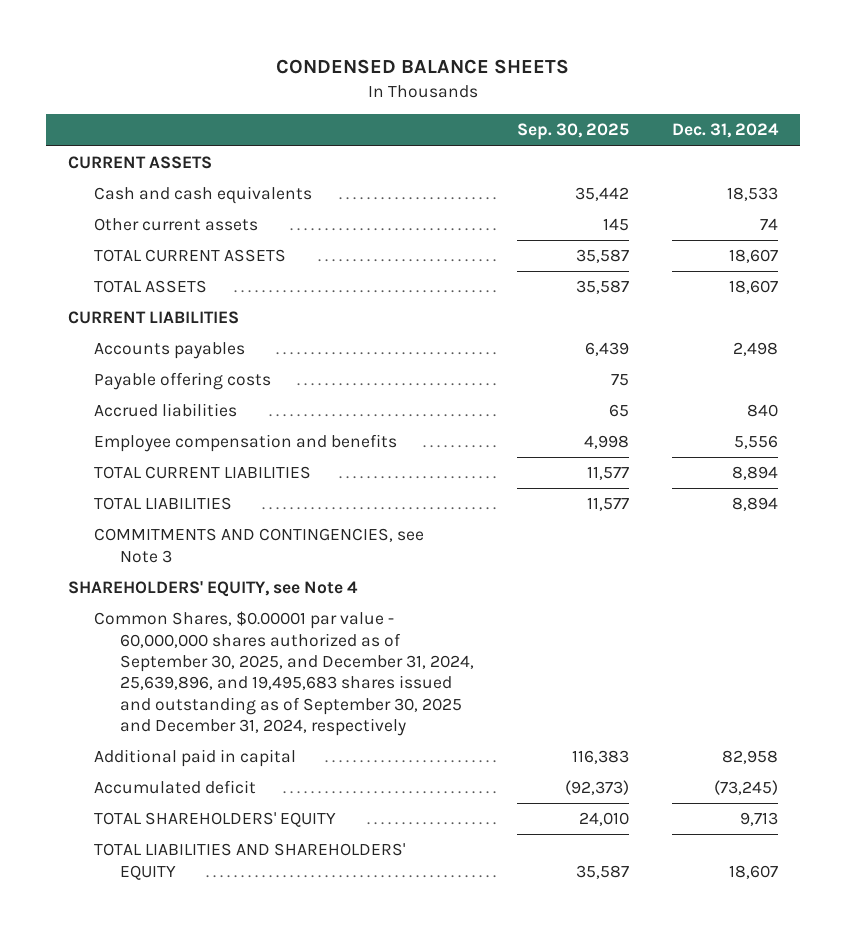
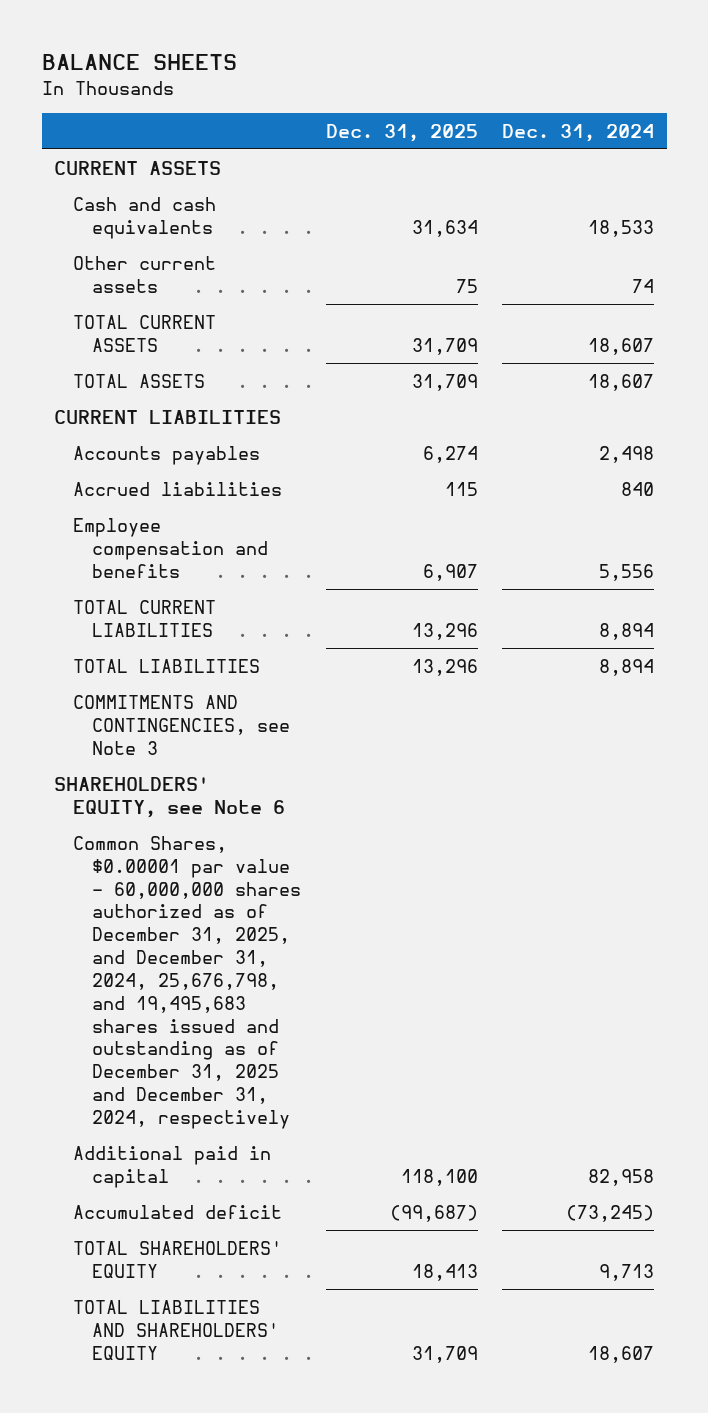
- CONDENSED BALANCE SHEETS
+ BALANCE SHEETS
- | Sep. 30, 2025 | Dec. 31, 2024
+ | Dec. 31, 2025 | Dec. 31, 2024
- Payable offering costs | 75 |
- SHAREHOLDERS' EQUITY, see Note 4
- Common Shares, $0.00001 par value - 60,000,000 shares authorized as of September 30, 2025, and December 31, 2024, 25,639,896, and 19,495,683 shares issued and outstanding as of September 30, 2025 and December 31, 2024, respectively
+ SHAREHOLDERS' EQUITY, see Note 6
+ Common Shares, $0.00001 par value - 60,000,000 shares authorized as of December 31, 2025, and December 31, 2024, 25,676,798, and 19,495,683 shares issued and outstanding as of December 31, 2025 and December 31, 2024, respectively

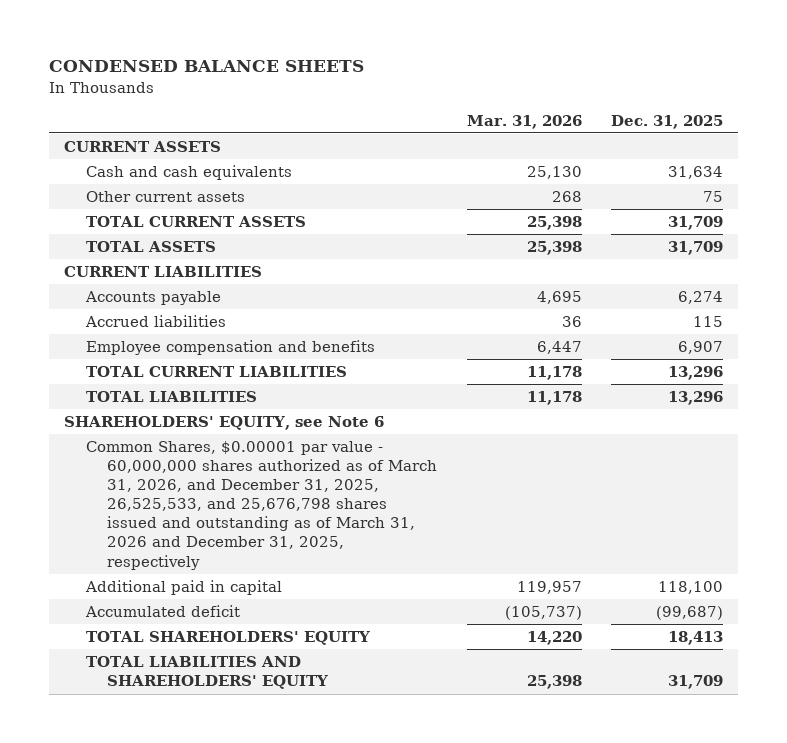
- BALANCE SHEETS
+ CONDENSED BALANCE SHEETS
- | Dec. 31, 2025 | Dec. 31, 2024
+ | Mar. 31, 2026 | Dec. 31, 2025
- Accounts payables | 6,274 | 2,498
+ Accounts payable | 4,695 | 6,274
- COMMITMENTS AND CONTINGENCIES, see Note 3
- Common Shares, $0.00001 par value - 60,000,000 shares authorized as of December 31, 2025, and December 31, 2024, 25,676,798, and 19,495,683 shares issued and outstanding as of December 31, 2025 and December 31, 2024, respectively
+ Common Shares, $0.00001 par value - 60,000,000 shares authorized as of March 31, 2026, and December 31, 2025, 26,525,533, and 25,676,798 shares issued and outstanding as of March 31, 2026 and December 31, 2025, respectively

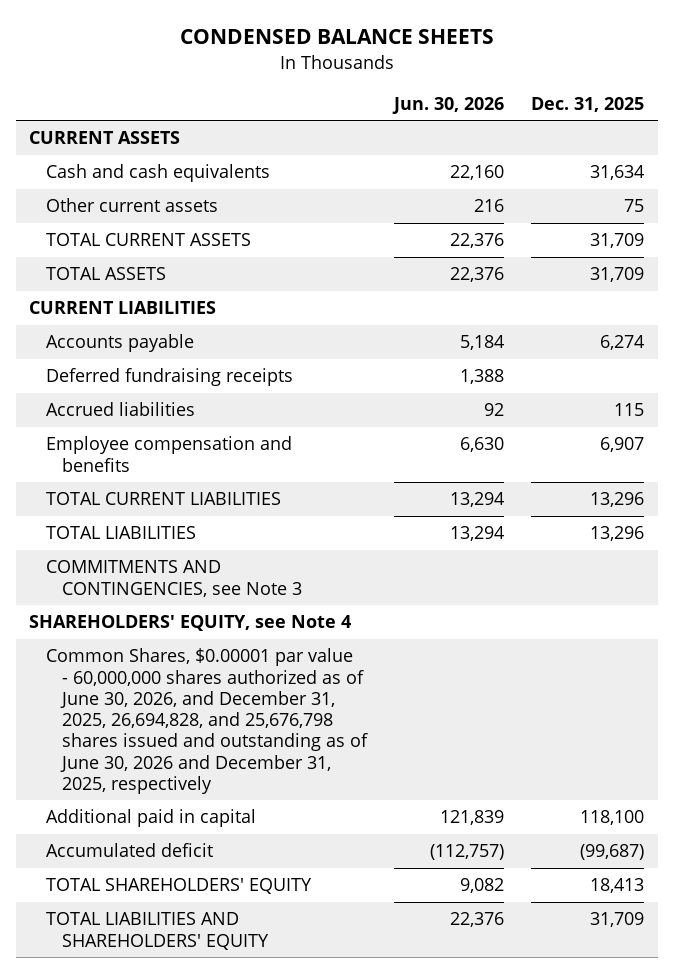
- | Mar. 31, 2026 | Dec. 31, 2025
+ | Jun. 30, 2026 | Dec. 31, 2025
+ Deferred fundraising receipts | 1,388 |
- SHAREHOLDERS' EQUITY, see Note 6
- Common Shares, $0.00001 par value - 60,000,000 shares authorized as of March 31, 2026, and December 31, 2025, 26,525,533, and 25,676,798 shares issued and outstanding as of March 31, 2026 and December 31, 2025, respectively
+ COMMITMENTS AND CONTINGENCIES, see Note 3
+ SHAREHOLDERS' EQUITY, see Note 4
+ Common Shares, $0.00001 par value - 60,000,000 shares authorized as of June 30, 2026, and December 31, 2025, 26,694,828, and 25,676,798 shares issued and outstanding as of June 30, 2026 and December 31, 2025, respectively

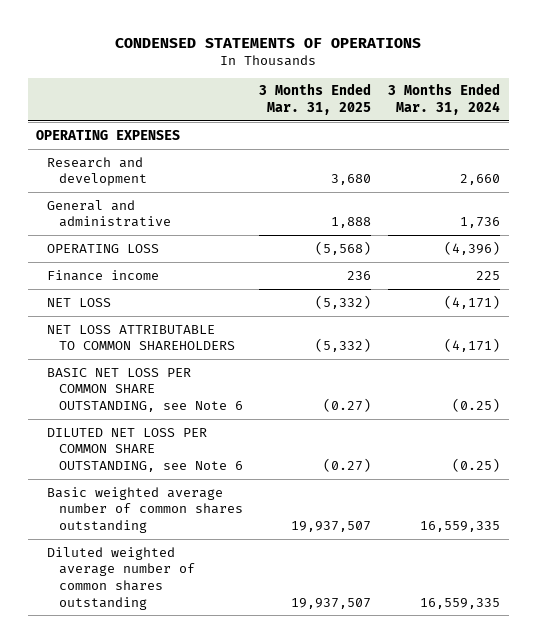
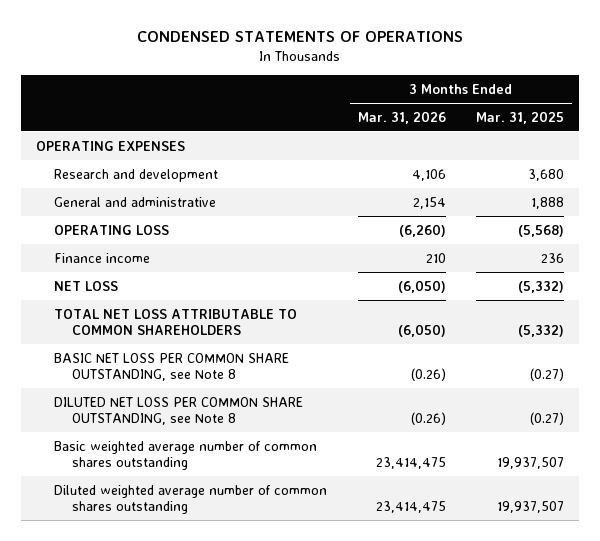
- | 3 Months Ended Mar. 31, 2025 | 3 Months Ended Mar. 31, 2024
+ | 3 Months Ended Mar. 31, 2026 | 3 Months Ended Mar. 31, 2025
- NET LOSS ATTRIBUTABLE TO COMMON SHAREHOLDERS | (5,332) | (4,171)
- BASIC NET LOSS PER COMMON SHARE OUTSTANDING, see Note 6 | (0.27) | (0.25)
- DILUTED NET LOSS PER COMMON SHARE OUTSTANDING, see Note 6 | (0.27) | (0.25)
+ TOTAL NET LOSS ATTRIBUTABLE TO COMMON SHAREHOLDERS | (6,050) | (5,332)
+ BASIC NET LOSS PER COMMON SHARE OUTSTANDING, see Note 8 | (0.26) | (0.27)
+ DILUTED NET LOSS PER COMMON SHARE OUTSTANDING, see Note 8 | (0.26) | (0.27)

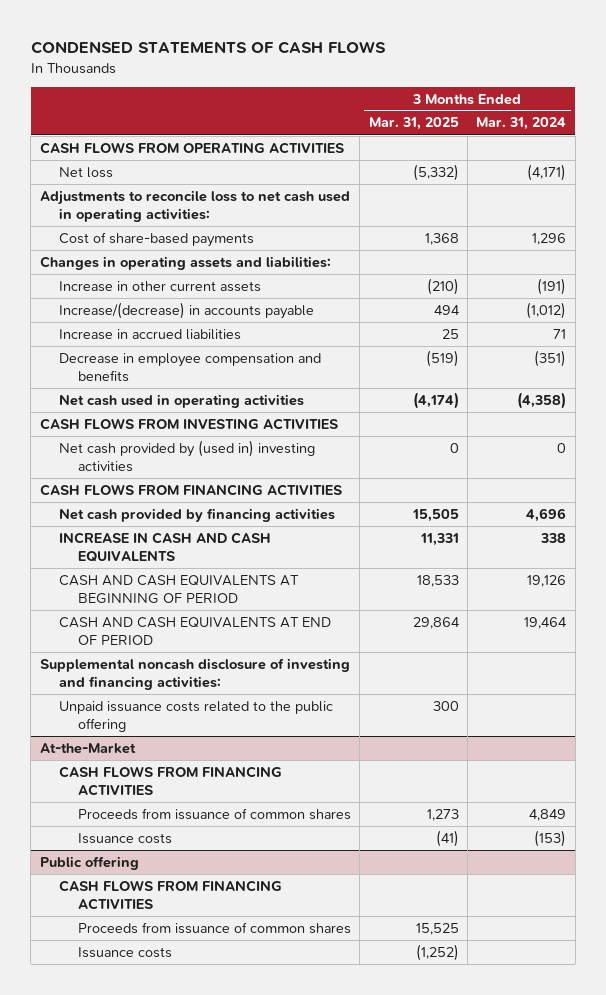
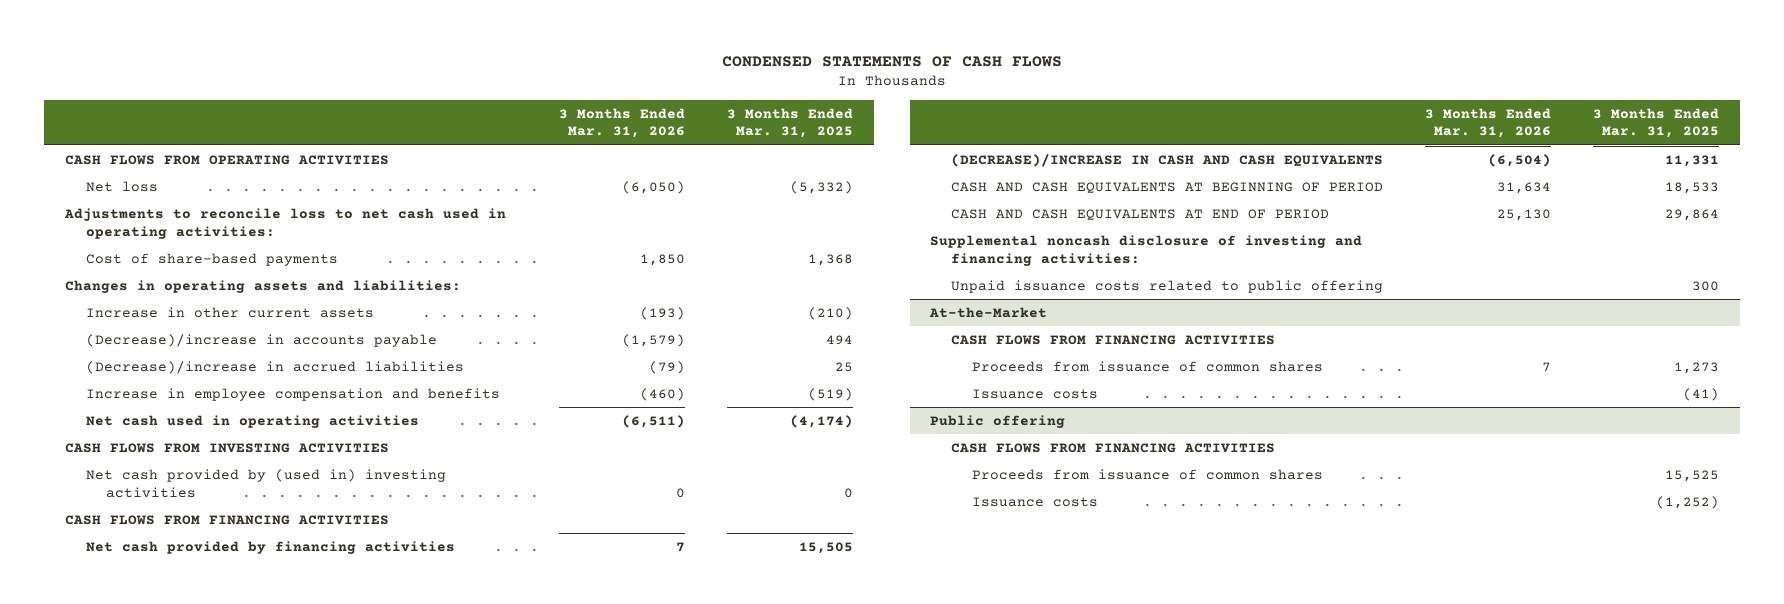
- | 3 Months Ended Mar. 31, 2025 | 3 Months Ended Mar. 31, 2024
+ | 3 Months Ended Mar. 31, 2026 | 3 Months Ended Mar. 31, 2025
- Increase/(decrease) in accounts payable | 494 | (1,012)
- Increase in accrued liabilities | 25 | 71
- Decrease in employee compensation and benefits | (519) | (351)
+ (Decrease)/increase in accounts payable | (1,579) | 494
+ (Decrease)/increase in accrued liabilities | (79) | 25
+ Increase in employee compensation and benefits | (460) | (519)
- INCREASE IN CASH AND CASH EQUIVALENTS | 11,331 | 338
+ (DECREASE)/INCREASE IN CASH AND CASH EQUIVALENTS | (6,504) | 11,331
- Unpaid issuance costs related to the public offering | 300 |
+ Unpaid issuance costs related to public offering | | 300

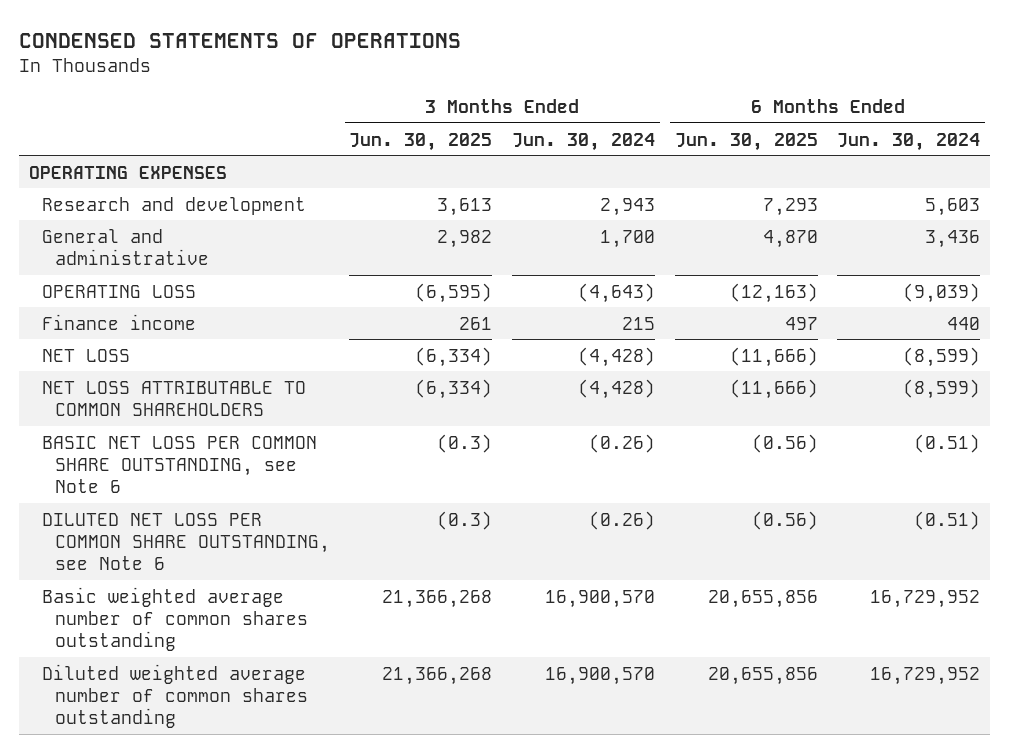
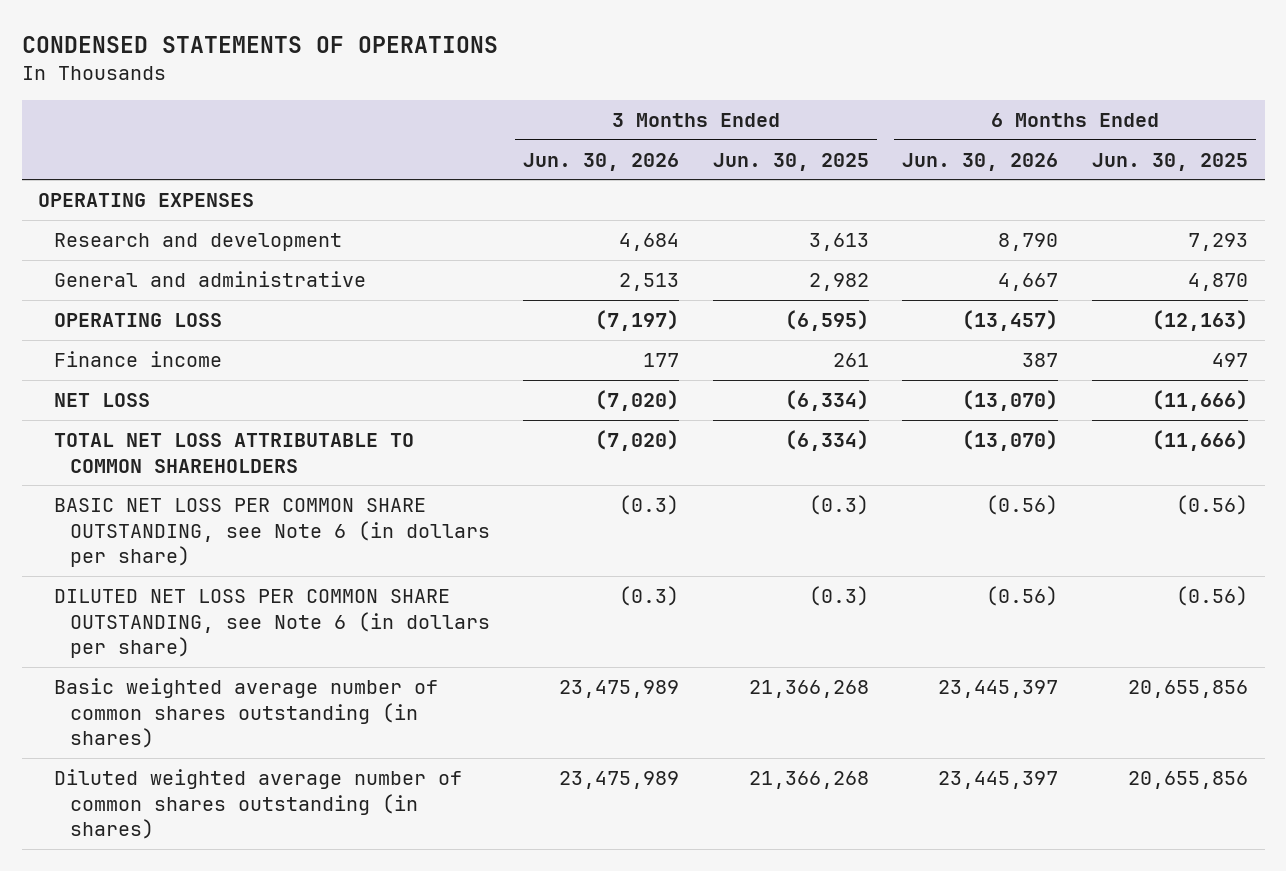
- | 3 Months Ended Jun. 30, 2025 | 3 Months Ended Jun. 30, 2024 | 6 Months Ended Jun. 30, 2025 | 6 Months Ended Jun. 30, 2024
+ | 3 Months Ended Jun. 30, 2026 | 3 Months Ended Jun. 30, 2025 | 6 Months Ended Jun. 30, 2026 | 6 Months Ended Jun. 30, 2025
- NET LOSS ATTRIBUTABLE TO COMMON SHAREHOLDERS | (6,334) | (4,428) | (11,666) | (8,599)
- BASIC NET LOSS PER COMMON SHARE OUTSTANDING, see Note 6 | (0.3) | (0.26) | (0.56) | (0.51)
- DILUTED NET LOSS PER COMMON SHARE OUTSTANDING, see Note 6 | (0.3) | (0.26) | (0.56) | (0.51)
- Basic weighted average number of common shares outstanding | 21,366,268 | 16,900,570 | 20,655,856 | 16,729,952
- Diluted weighted average number of common shares outstanding | 21,366,268 | 16,900,570 | 20,655,856 | 16,729,952
+ TOTAL NET LOSS ATTRIBUTABLE TO COMMON SHAREHOLDERS | (7,020) | (6,334) | (13,070) | (11,666)
+ BASIC NET LOSS PER COMMON SHARE OUTSTANDING, see Note 6 (in dollars per share) | (0.3) | (0.3) | (0.56) | (0.56)
+ DILUTED NET LOSS PER COMMON SHARE OUTSTANDING, see Note 6 (in dollars per share) | (0.3) | (0.3) | (0.56) | (0.56)
+ Basic weighted average number of common shares outstanding (in shares) | 23,475,989 | 21,366,268 | 23,445,397 | 20,655,856
+ Diluted weighted average number of common shares outstanding (in shares) | 23,475,989 | 21,366,268 | 23,445,397 | 20,655,856

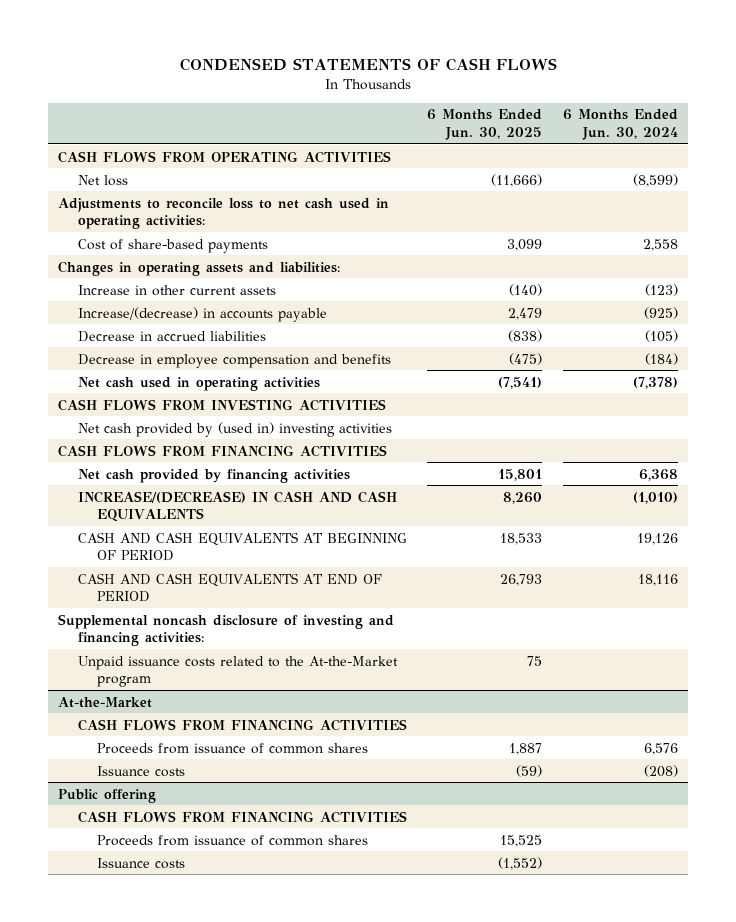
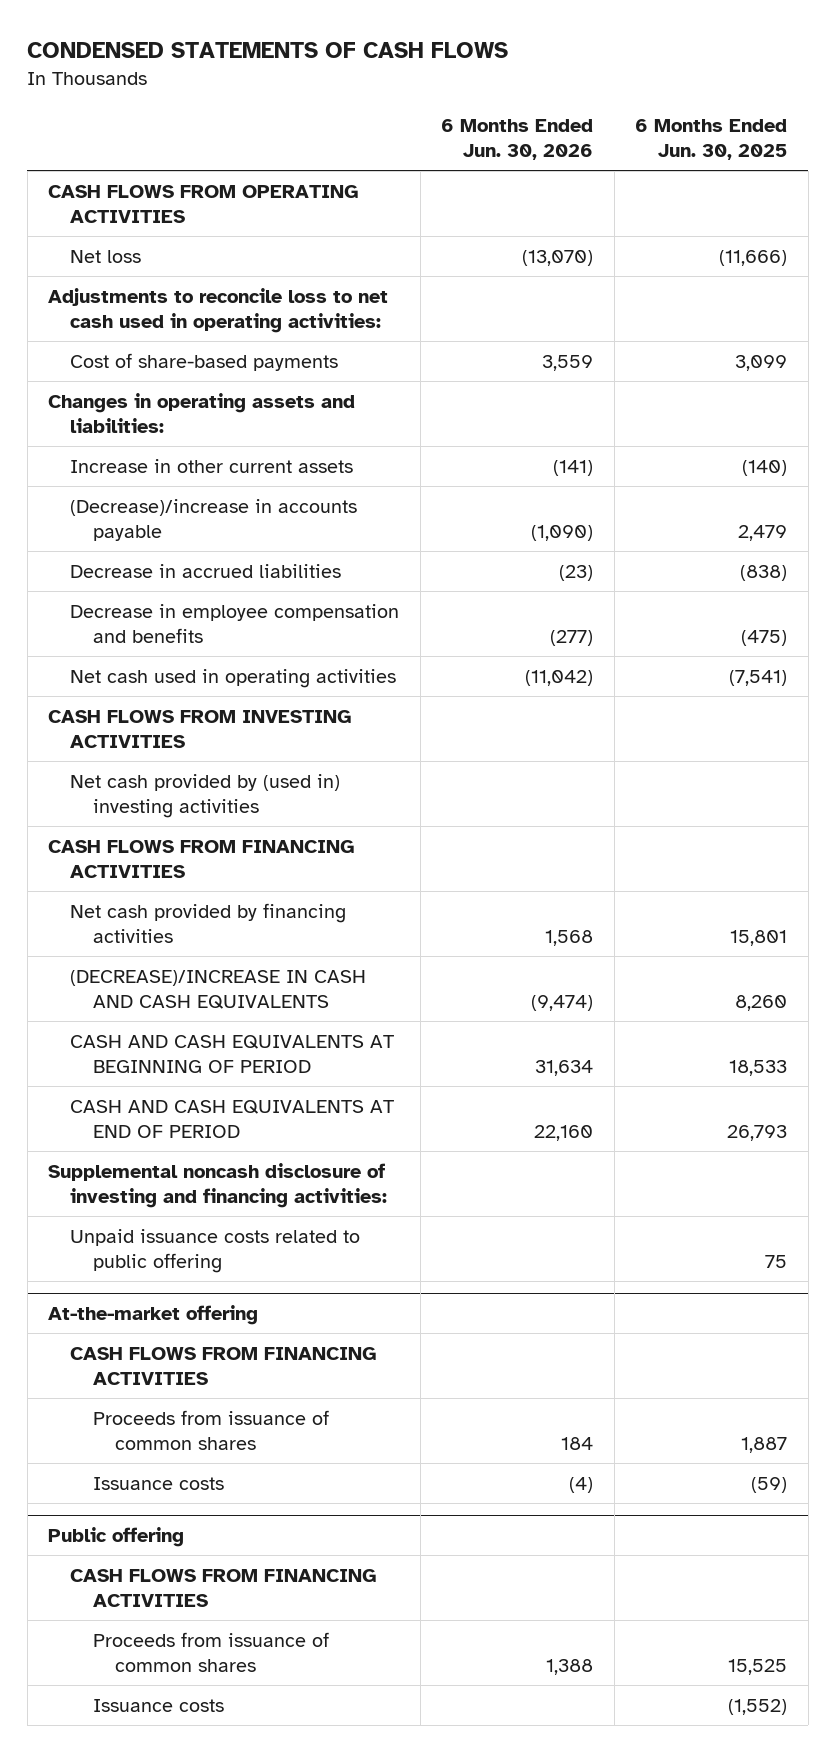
- | 6 Months Ended Jun. 30, 2025 | 6 Months Ended Jun. 30, 2024
+ | 6 Months Ended Jun. 30, 2026 | 6 Months Ended Jun. 30, 2025
- Increase/(decrease) in accounts payable | 2,479 | (925)
+ (Decrease)/increase in accounts payable | (1,090) | 2,479
- INCREASE/(DECREASE) IN CASH AND CASH EQUIVALENTS | 8,260 | (1,010)
+ (DECREASE)/INCREASE IN CASH AND CASH EQUIVALENTS | (9,474) | 8,260
- Unpaid issuance costs related to the At-the-Market program | 75 |
- At-the-Market
+ Unpaid issuance costs related to public offering | | 75
+ At-the-market offering

